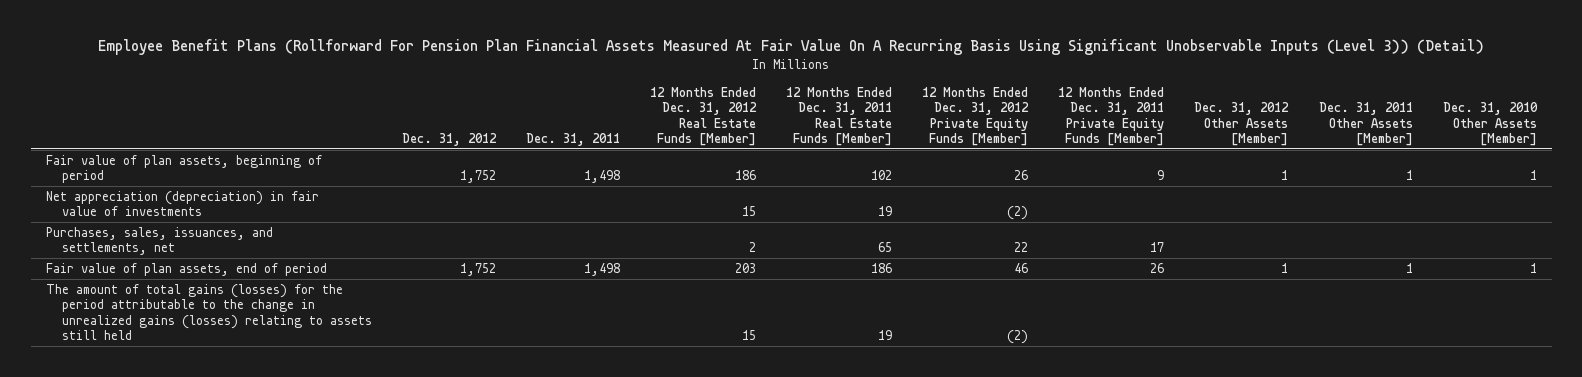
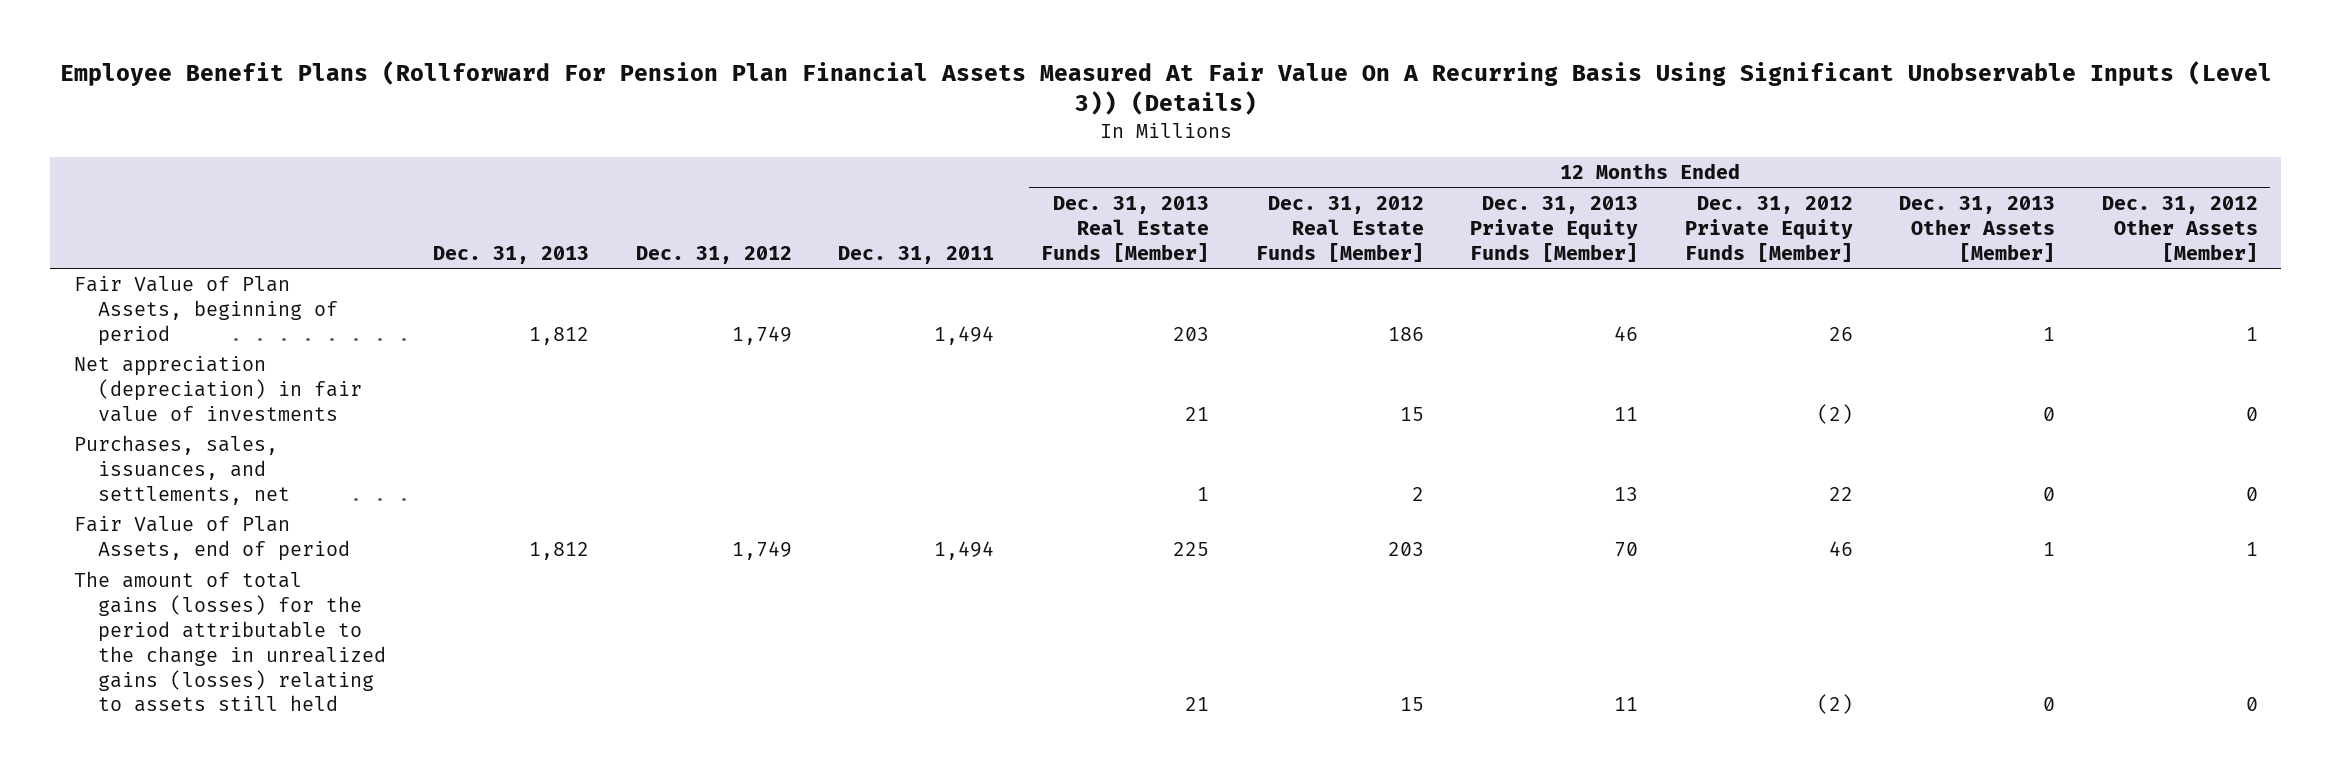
- Employee Benefit Plans (Rollforward For Pension Plan Financial Assets Measured At Fair Value On A Recurring Basis Using Significant Unobservable Inputs (Level 3)) (Detail)
+ Employee Benefit Plans (Rollforward For Pension Plan Financial Assets Measured At Fair Value On A Recurring Basis Using Significant Unobservable Inputs (Level 3)) (Details)
- | Dec. 31, 2012 | Dec. 31, 2011 | 12 Months Ended Dec. 31, 2012 Real Estate Funds [Member] | 12 Months Ended Dec. 31, 2011 Real Estate Funds [Member] | 12 Months Ended Dec. 31, 2012 Private Equity Funds [Member] | 12 Months Ended Dec. 31, 2011 Private Equity Funds [Member] | Dec. 31, 2012 Other Assets [Member] | Dec. 31, 2011 Other Assets [Member] | Dec. 31, 2010 Other Assets [Member]
+ | Dec. 31, 2013 | Dec. 31, 2012 | Dec. 31, 2011 | 12 Months Ended Dec. 31, 2013 Real Estate Funds [Member] | 12 Months Ended Dec. 31, 2012 Real Estate Funds [Member] | 12 Months Ended Dec. 31, 2013 Private Equity Funds [Member] | 12 Months Ended Dec. 31, 2012 Private Equity Funds [Member] | 12 Months Ended Dec. 31, 2013 Other Assets [Member] | 12 Months Ended Dec. 31, 2012 Other Assets [Member]
- Fair value of plan assets, beginning of period | 1,752 | 1,498 | 186 | 102 | 26 | 9 | 1 | 1 | 1
+ Fair Value of Plan Assets, beginning of period | 1,812 | 1,749 | 1,494 | 203 | 186 | 46 | 26 | 1 | 1
- Fair value of plan assets, end of period | 1,752 | 1,498 | 203 | 186 | 46 | 26 | 1 | 1 | 1
+ Fair Value of Plan Assets, end of period | 1,812 | 1,749 | 1,494 | 225 | 203 | 70 | 46 | 1 | 1

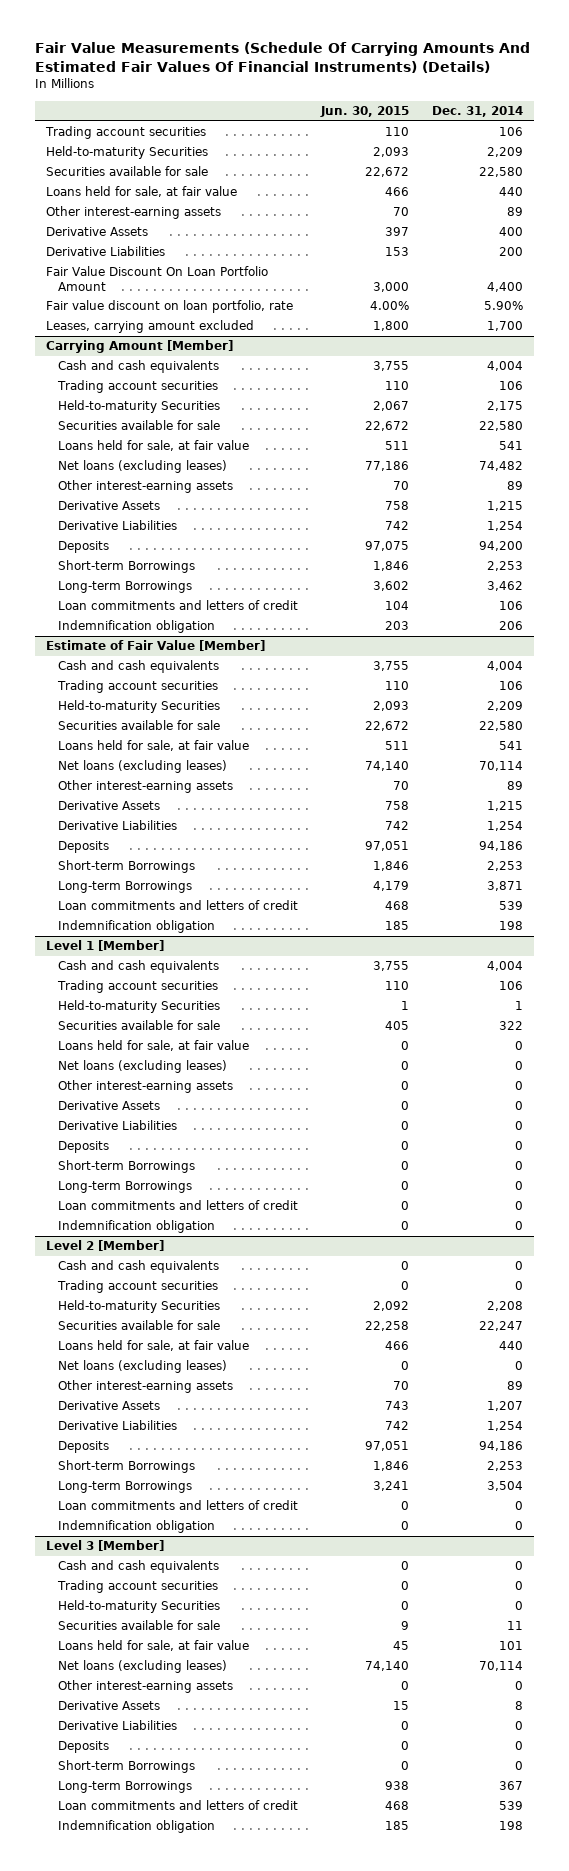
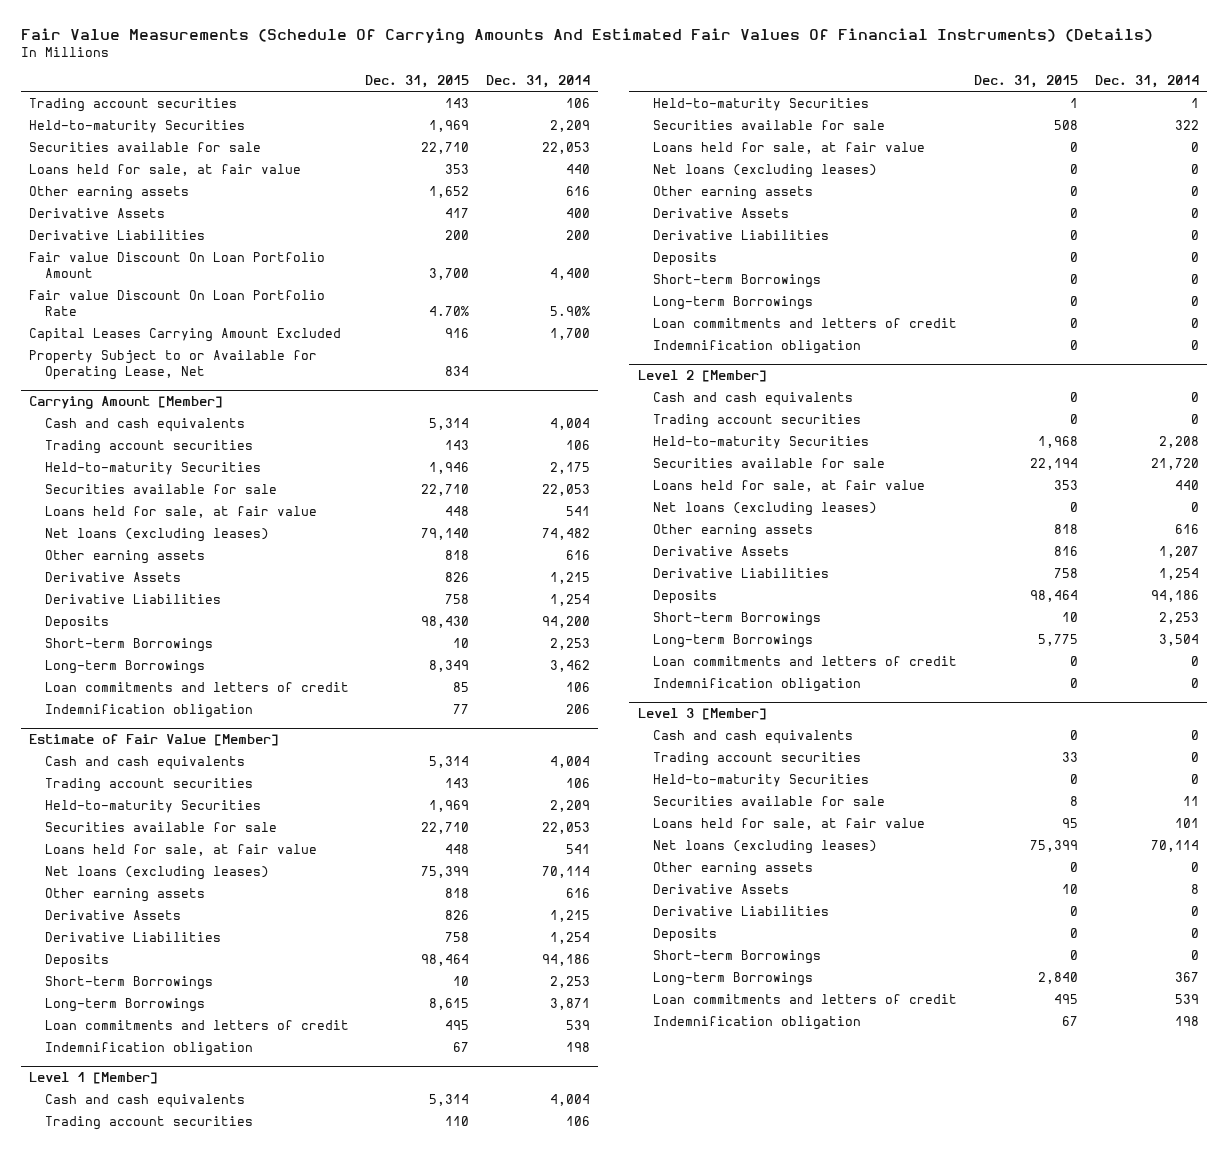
- | Jun. 30, 2015 | Dec. 31, 2014
+ | Dec. 31, 2015 | Dec. 31, 2014
- Securities available for sale | 22,672 | 22,580
+ Securities available for sale | 22,710 | 22,053
- Other interest-earning assets | 70 | 89
+ Other earning assets | 1,652 | 616
- Fair Value Discount On Loan Portfolio Amount | 3,000 | 4,400
- Fair value discount on loan portfolio, rate | 4.00% | 5.90%
- Leases, carrying amount excluded | 1,800 | 1,700
+ Fair value Discount On Loan Portfolio Amount | 3,700 | 4,400
+ Fair value Discount On Loan Portfolio Rate | 4.70% | 5.90%
+ Capital Leases Carrying Amount Excluded | 916 | 1,700
+ Property Subject to or Available for Operating Lease, Net | 834 |
@ Carrying Amount [Member]
- Securities available for sale | 22,672 | 22,580
+ Securities available for sale | 22,710 | 22,053
- Other interest-earning assets | 70 | 89
+ Other earning assets | 818 | 616
@ Estimate of Fair Value [Member]
- Securities available for sale | 22,672 | 22,580
+ Securities available for sale | 22,710 | 22,053
- Other interest-earning assets | 70 | 89
+ Other earning assets | 818 | 616
@ Level 1 [Member]
- Other interest-earning assets | 0 | 0
+ Other earning assets | 0 | 0
@ Level 2 [Member]
- Securities available for sale | 22,258 | 22,247
+ Securities available for sale | 22,194 | 21,720
- Other interest-earning assets | 70 | 89
+ Other earning assets | 818 | 616
@ Level 3 [Member]
- Other interest-earning assets | 0 | 0
+ Other earning assets | 0 | 0

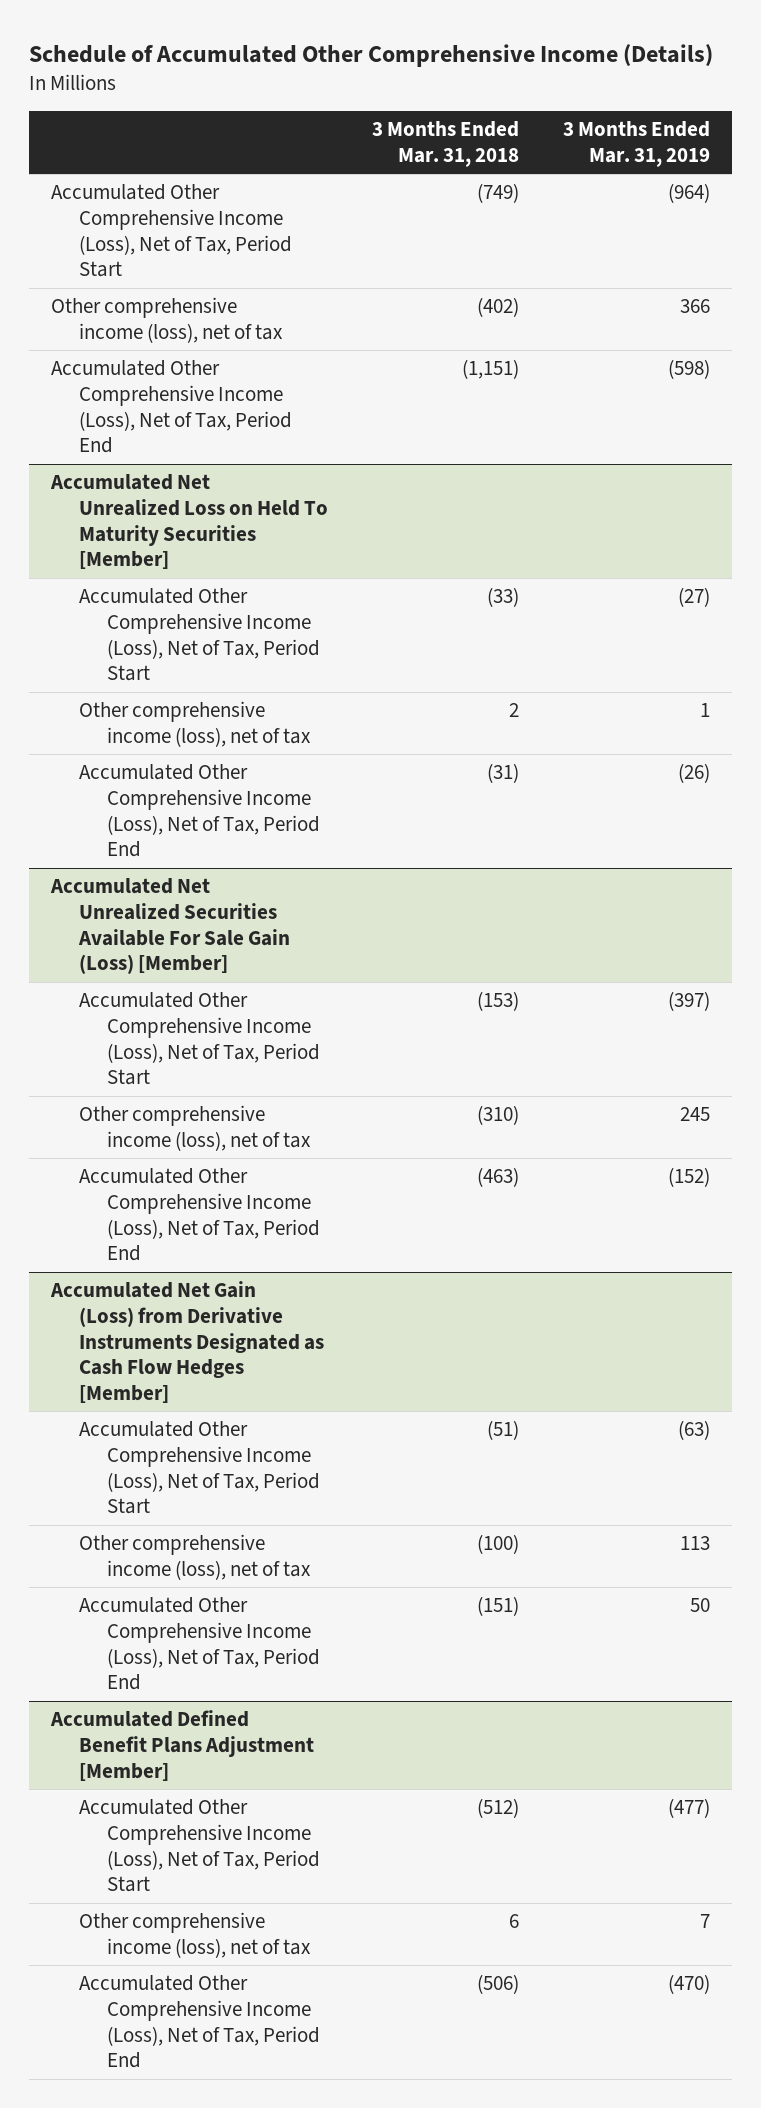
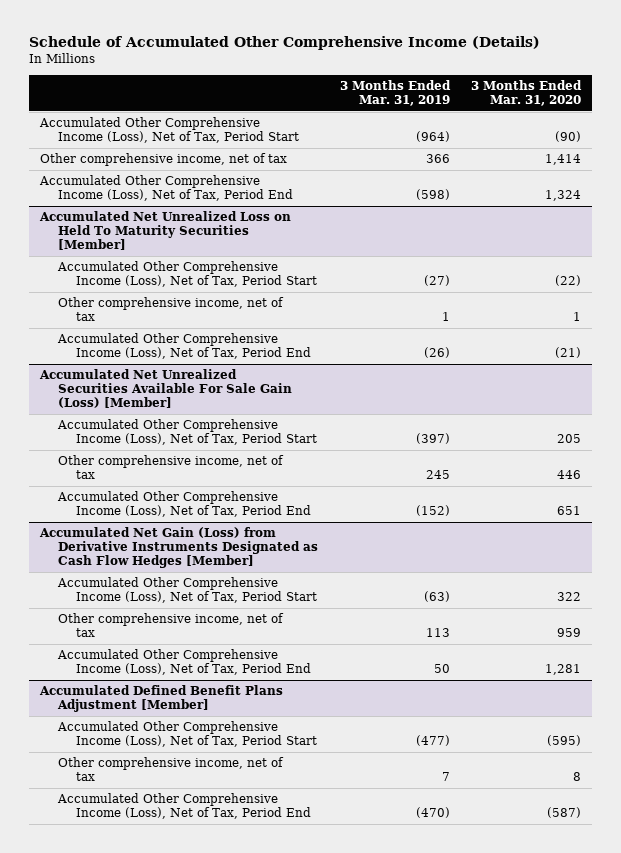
- | 3 Months Ended Mar. 31, 2018 | 3 Months Ended Mar. 31, 2019
+ | 3 Months Ended Mar. 31, 2019 | 3 Months Ended Mar. 31, 2020
- Other comprehensive income (loss), net of tax | (402) | 366
+ Other comprehensive income, net of tax | 366 | 1,414
@ Accumulated Net Unrealized Loss on Held To Maturity Securities [Member]
- Other comprehensive income (loss), net of tax | 2 | 1
+ Other comprehensive income, net of tax | 1 | 1
@ Accumulated Net Unrealized Securities Available For Sale Gain (Loss) [Member]
- Other comprehensive income (loss), net of tax | (310) | 245
+ Other comprehensive income, net of tax | 245 | 446
@ Accumulated Net Gain (Loss) from Derivative Instruments Designated as Cash Flow Hedges [Member]
- Other comprehensive income (loss), net of tax | (100) | 113
+ Other comprehensive income, net of tax | 113 | 959
@ Accumulated Defined Benefit Plans Adjustment [Member]
- Other comprehensive income (loss), net of tax | 6 | 7
+ Other comprehensive income, net of tax | 7 | 8

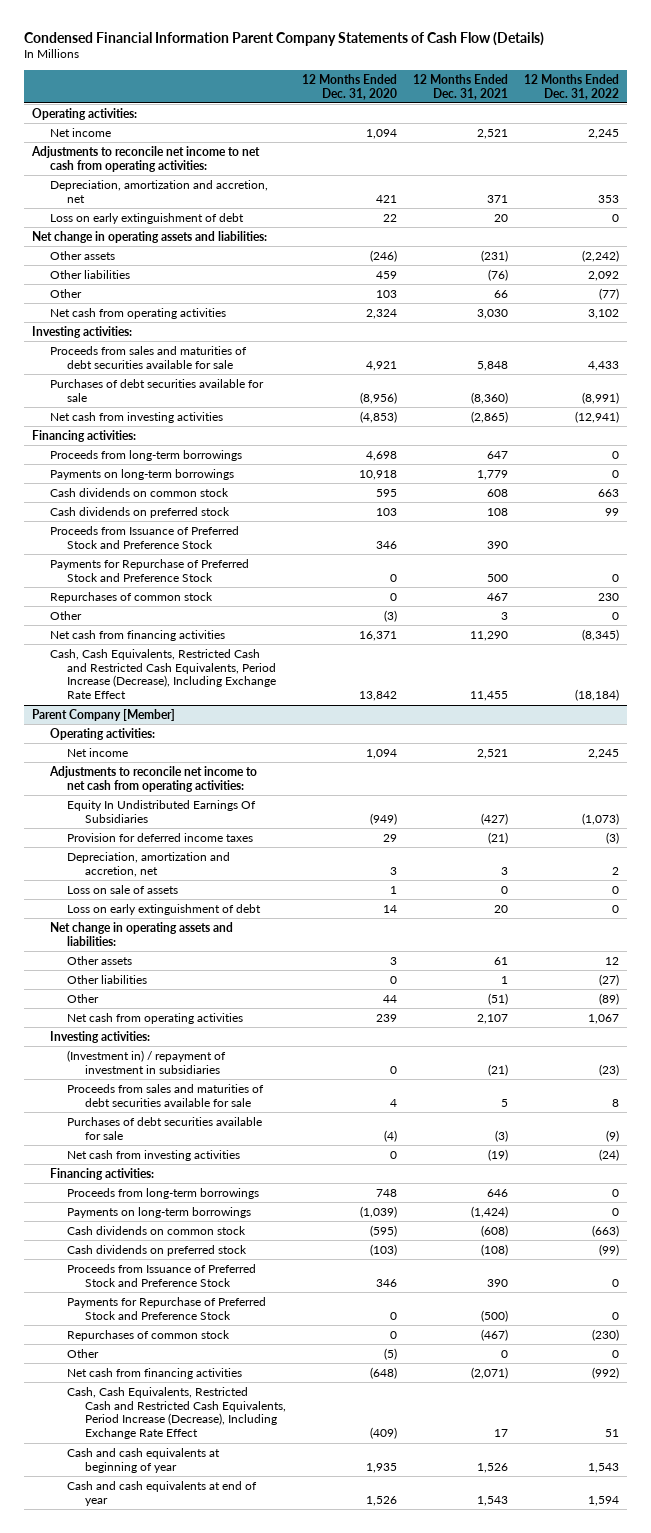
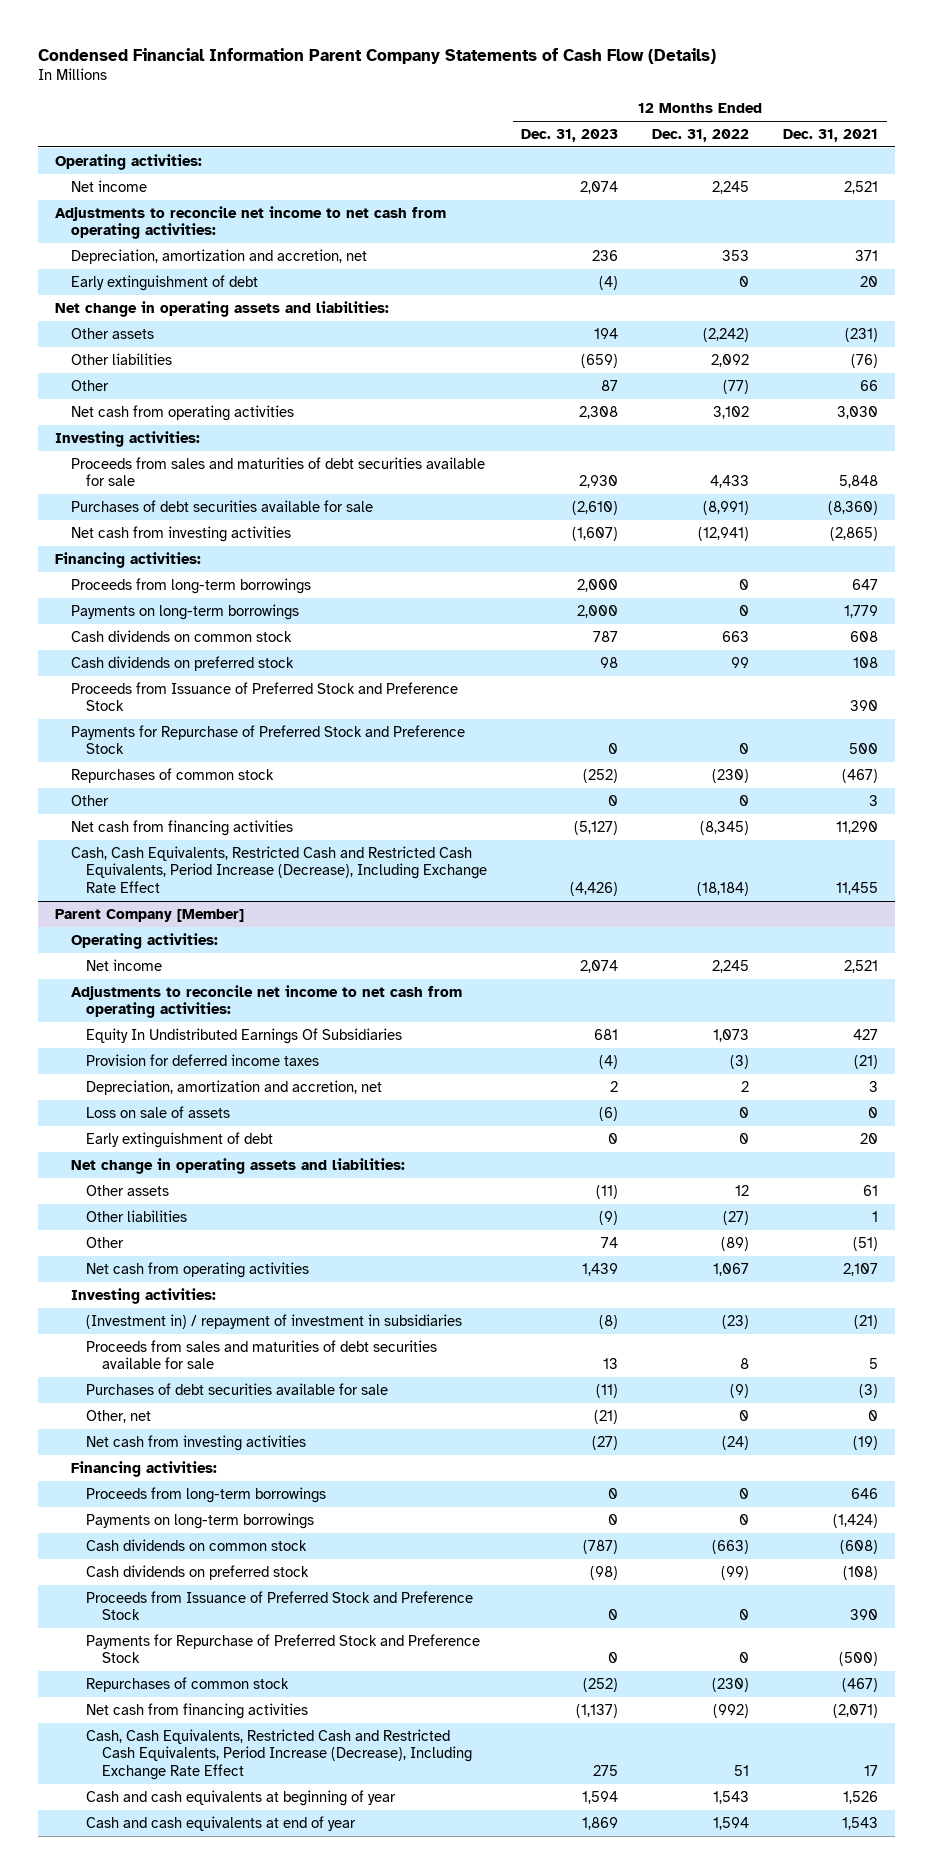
- | 12 Months Ended Dec. 31, 2020 | 12 Months Ended Dec. 31, 2021 | 12 Months Ended Dec. 31, 2022
+ | 12 Months Ended Dec. 31, 2023 | 12 Months Ended Dec. 31, 2022 | 12 Months Ended Dec. 31, 2021
- Loss on early extinguishment of debt | 22 | 20 | 0
+ Early extinguishment of debt | (4) | 0 | 20
- Repurchases of common stock | 0 | 467 | 230
+ Repurchases of common stock | (252) | (230) | (467)
@ Parent Company [Member]
- Equity In Undistributed Earnings Of Subsidiaries | (949) | (427) | (1,073)
+ Equity In Undistributed Earnings Of Subsidiaries | 681 | 1,073 | 427
- Loss on early extinguishment of debt | 14 | 20 | 0
+ Early extinguishment of debt | 0 | 0 | 20
+ Other, net | (21) | 0 | 0
- Other | (5) | 0 | 0

